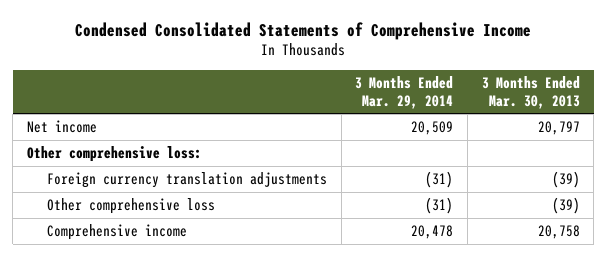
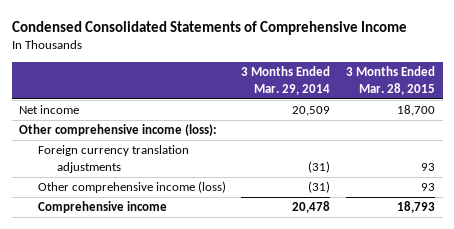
- | 3 Months Ended Mar. 29, 2014 | 3 Months Ended Mar. 30, 2013
+ | 3 Months Ended Mar. 29, 2014 | 3 Months Ended Mar. 28, 2015
- Other comprehensive loss:
+ Other comprehensive income (loss):
- Other comprehensive loss | (31) | (39)
+ Other comprehensive income (loss) | (31) | 93

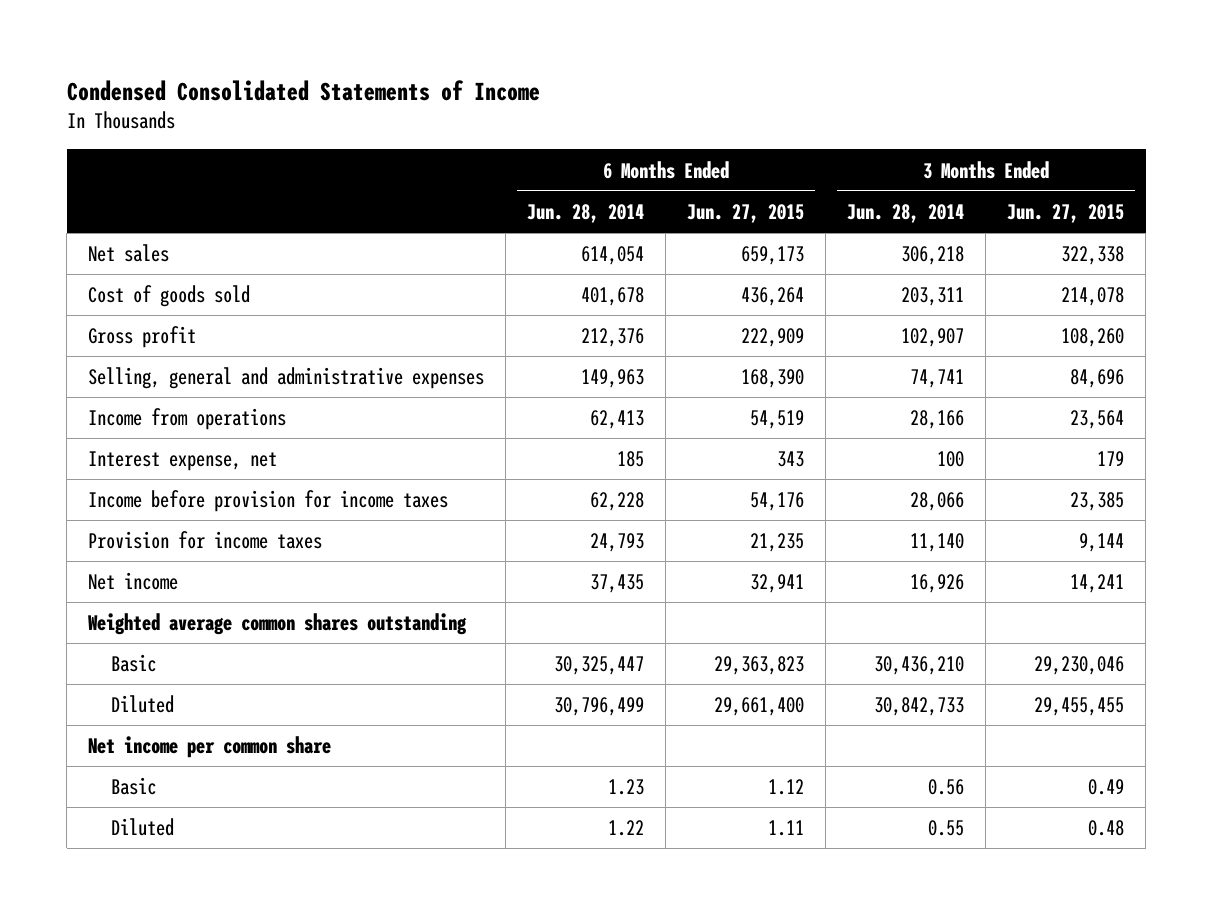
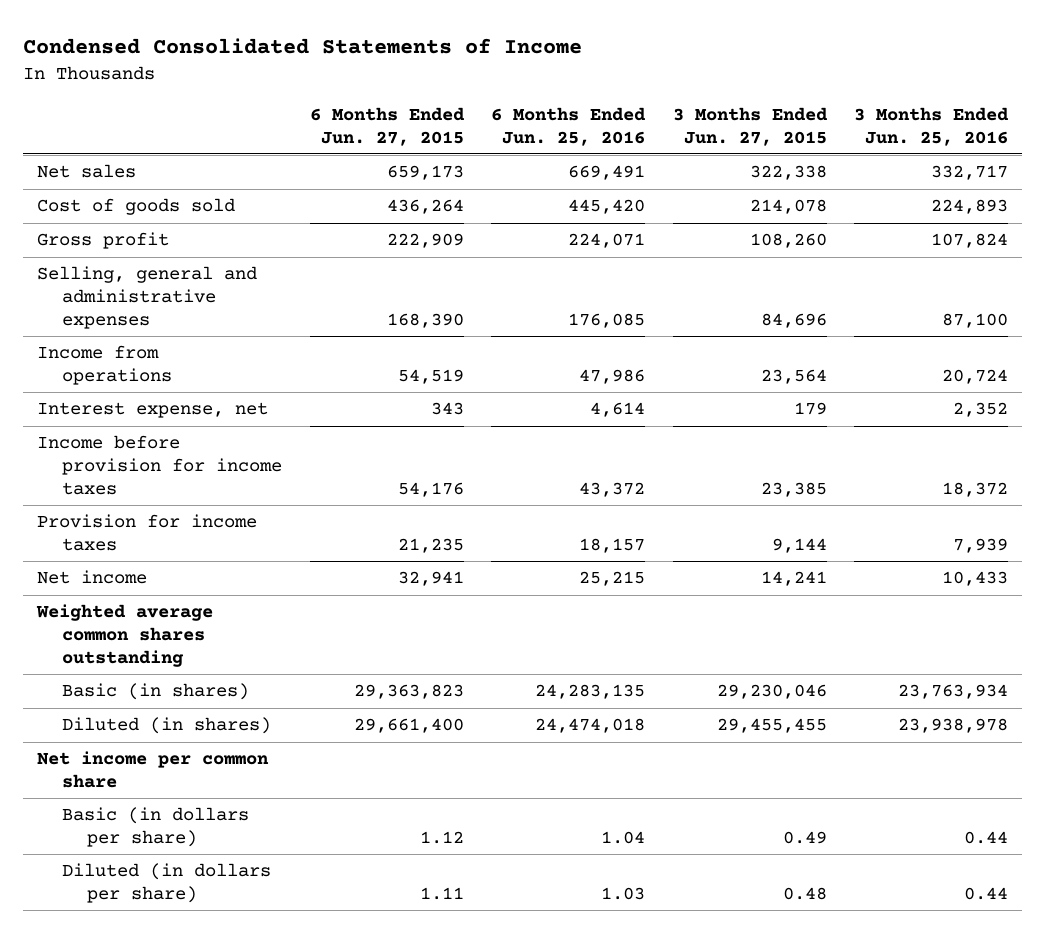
- | 6 Months Ended Jun. 28, 2014 | 6 Months Ended Jun. 27, 2015 | 3 Months Ended Jun. 28, 2014 | 3 Months Ended Jun. 27, 2015
+ | 6 Months Ended Jun. 27, 2015 | 6 Months Ended Jun. 25, 2016 | 3 Months Ended Jun. 27, 2015 | 3 Months Ended Jun. 25, 2016
- Basic | 30,325,447 | 29,363,823 | 30,436,210 | 29,230,046
- Diluted | 30,796,499 | 29,661,400 | 30,842,733 | 29,455,455
+ Basic (in shares) | 29,363,823 | 24,283,135 | 29,230,046 | 23,763,934
+ Diluted (in shares) | 29,661,400 | 24,474,018 | 29,455,455 | 23,938,978
- Basic | 1.23 | 1.12 | 0.56 | 0.49
- Diluted | 1.22 | 1.11 | 0.55 | 0.48
+ Basic (in dollars per share) | 1.12 | 1.04 | 0.49 | 0.44
+ Diluted (in dollars per share) | 1.11 | 1.03 | 0.48 | 0.44

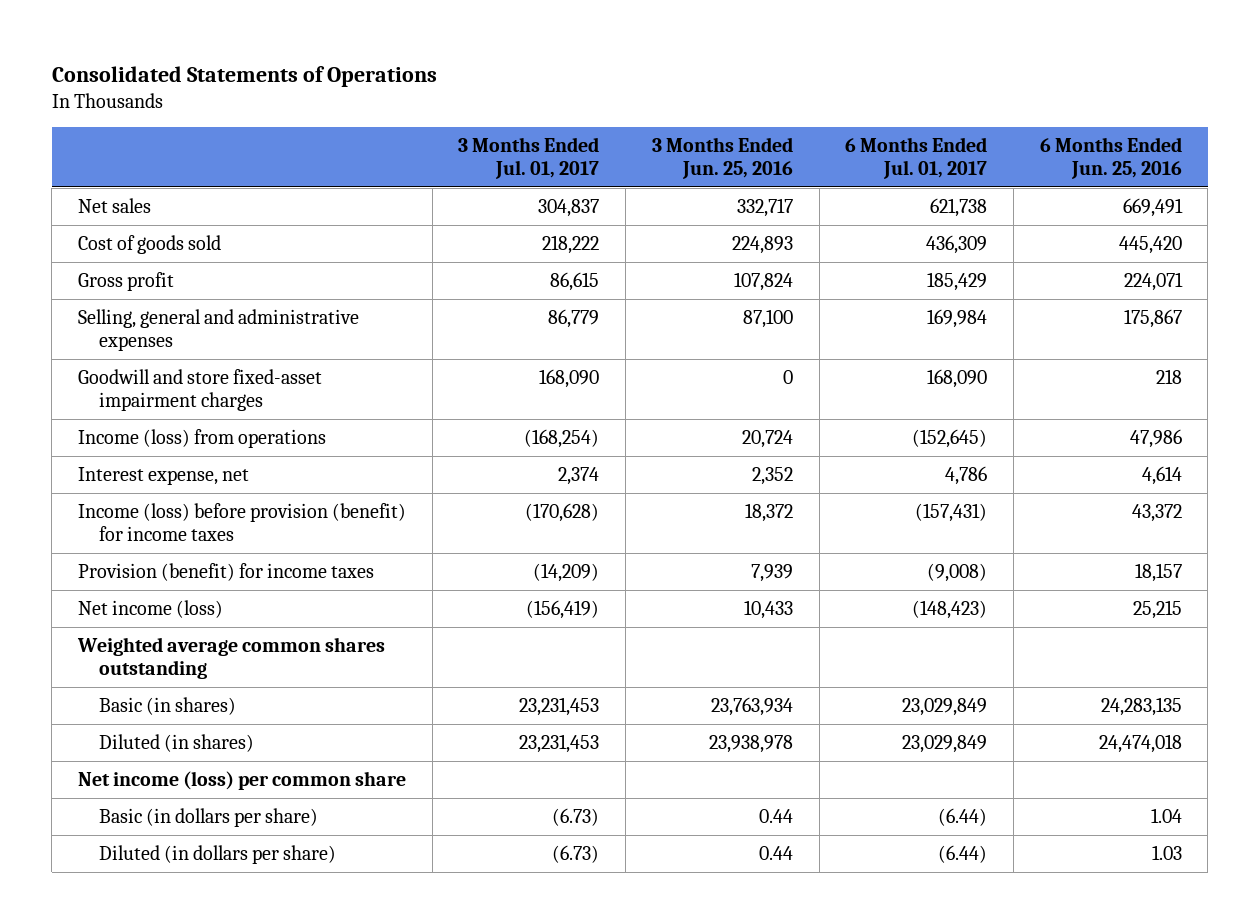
- Condensed Consolidated Statements of Income
+ Consolidated Statements of Operations
- | 6 Months Ended Jun. 27, 2015 | 6 Months Ended Jun. 25, 2016 | 3 Months Ended Jun. 27, 2015 | 3 Months Ended Jun. 25, 2016
+ | 3 Months Ended Jul. 01, 2017 | 3 Months Ended Jun. 25, 2016 | 6 Months Ended Jul. 01, 2017 | 6 Months Ended Jun. 25, 2016
- Selling, general and administrative expenses | 168,390 | 176,085 | 84,696 | 87,100
- Income from operations | 54,519 | 47,986 | 23,564 | 20,724
+ Selling, general and administrative expenses | 86,779 | 87,100 | 169,984 | 175,867
+ Goodwill and store fixed-asset impairment charges | 168,090 | 0 | 168,090 | 218
+ Income (loss) from operations | (168,254) | 20,724 | (152,645) | 47,986
- Income before provision for income taxes | 54,176 | 43,372 | 23,385 | 18,372
- Provision for income taxes | 21,235 | 18,157 | 9,144 | 7,939
- Net income | 32,941 | 25,215 | 14,241 | 10,433
+ Income (loss) before provision (benefit) for income taxes | (170,628) | 18,372 | (157,431) | 43,372
+ Provision (benefit) for income taxes | (14,209) | 7,939 | (9,008) | 18,157
+ Net income (loss) | (156,419) | 10,433 | (148,423) | 25,215
- Net income per common share
+ Net income (loss) per common share

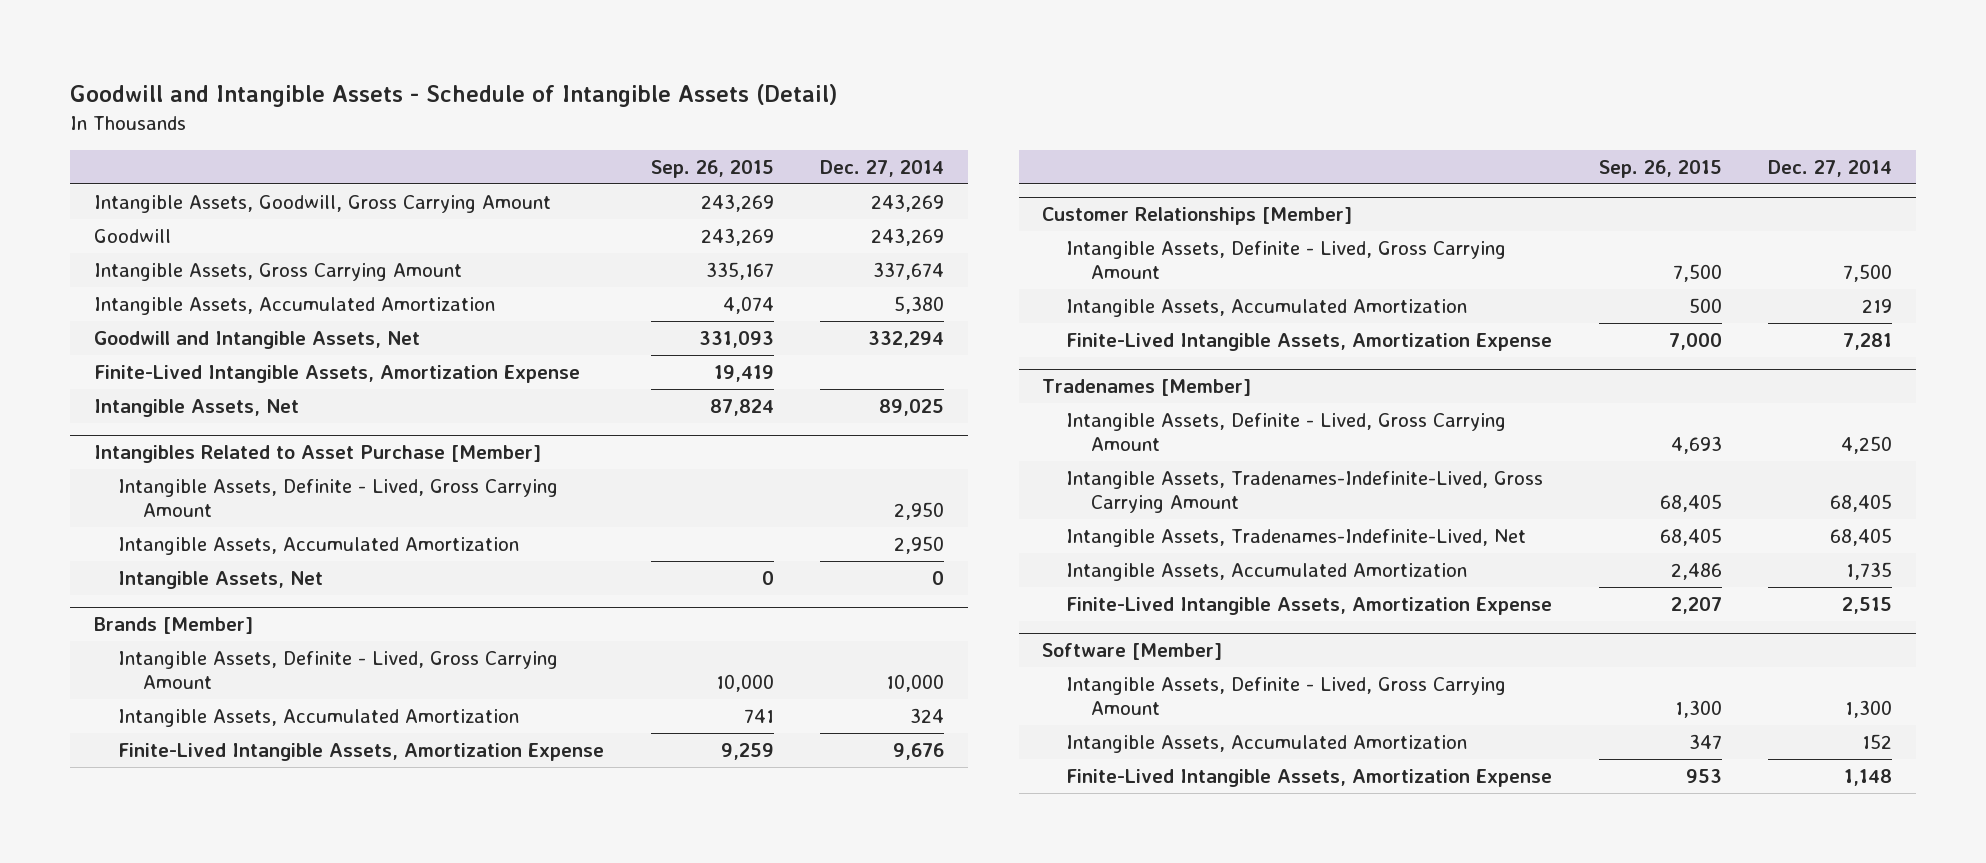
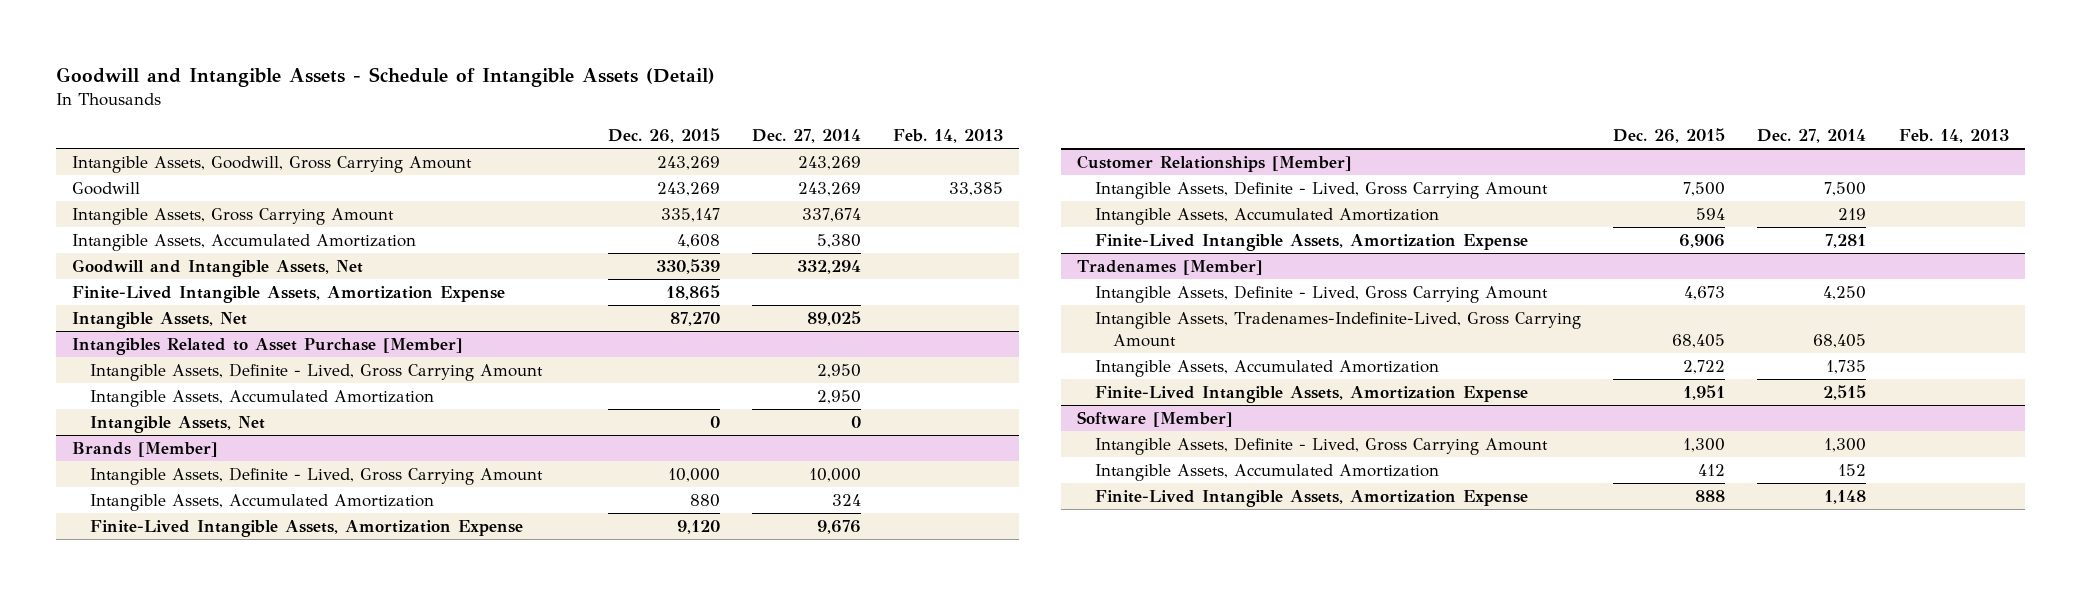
- | Sep. 26, 2015 | Dec. 27, 2014
+ | Dec. 26, 2015 | Dec. 27, 2014 | Feb. 14, 2013
@ Tradenames [Member]
- Intangible Assets, Tradenames-Indefinite-Lived, Net | 68,405 | 68,405

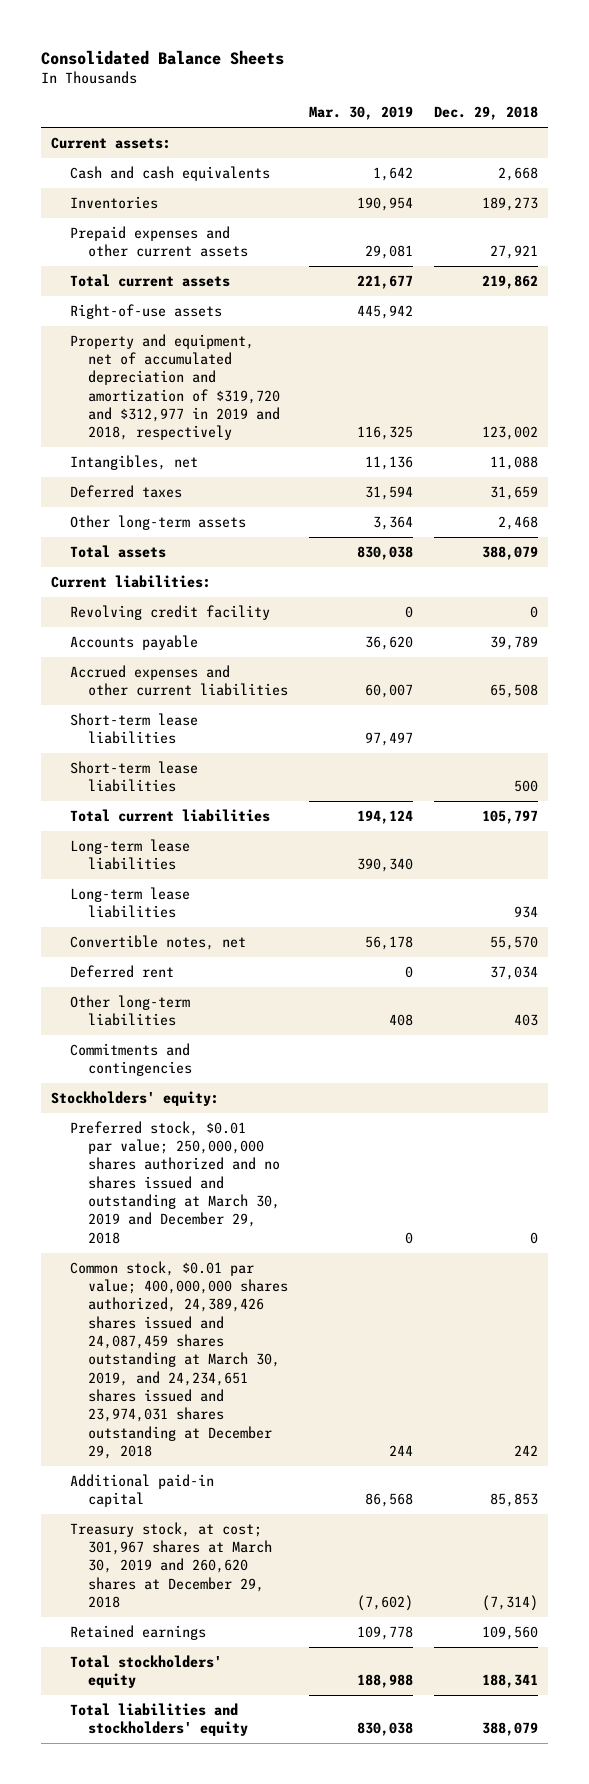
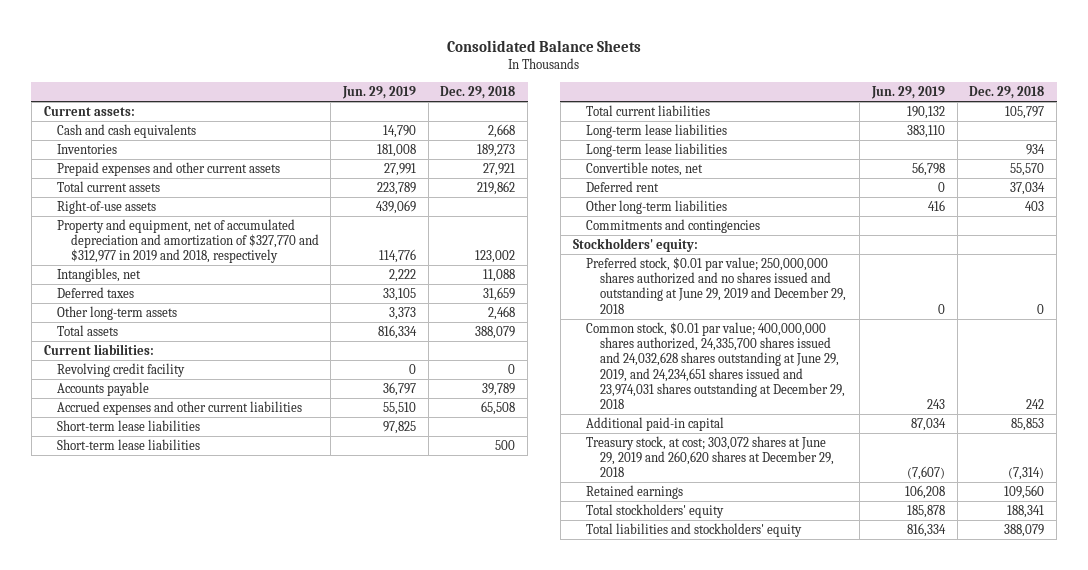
- | Mar. 30, 2019 | Dec. 29, 2018
+ | Jun. 29, 2019 | Dec. 29, 2018
- Property and equipment, net of accumulated depreciation and amortization of $319,720 and $312,977 in 2019 and 2018, respectively | 116,325 | 123,002
+ Property and equipment, net of accumulated depreciation and amortization of $327,770 and $312,977 in 2019 and 2018, respectively | 114,776 | 123,002
- Preferred stock, $0.01 par value; 250,000,000 shares authorized and no shares issued and outstanding at March 30, 2019 and December 29, 2018 | 0 | 0
- Common stock, $0.01 par value; 400,000,000 shares authorized, 24,389,426 shares issued and 24,087,459 shares outstanding at March 30, 2019, and 24,234,651 shares issued and 23,974,031 shares outstanding at December 29, 2018 | 244 | 242
+ Preferred stock, $0.01 par value; 250,000,000 shares authorized and no shares issued and outstanding at June 29, 2019 and December 29, 2018 | 0 | 0
+ Common stock, $0.01 par value; 400,000,000 shares authorized, 24,335,700 shares issued and 24,032,628 shares outstanding at June 29, 2019, and 24,234,651 shares issued and 23,974,031 shares outstanding at December 29, 2018 | 243 | 242
- Treasury stock, at cost; 301,967 shares at March 30, 2019 and 260,620 shares at December 29, 2018 | (7,602) | (7,314)
+ Treasury stock, at cost; 303,072 shares at June 29, 2019 and 260,620 shares at December 29, 2018 | (7,607) | (7,314)

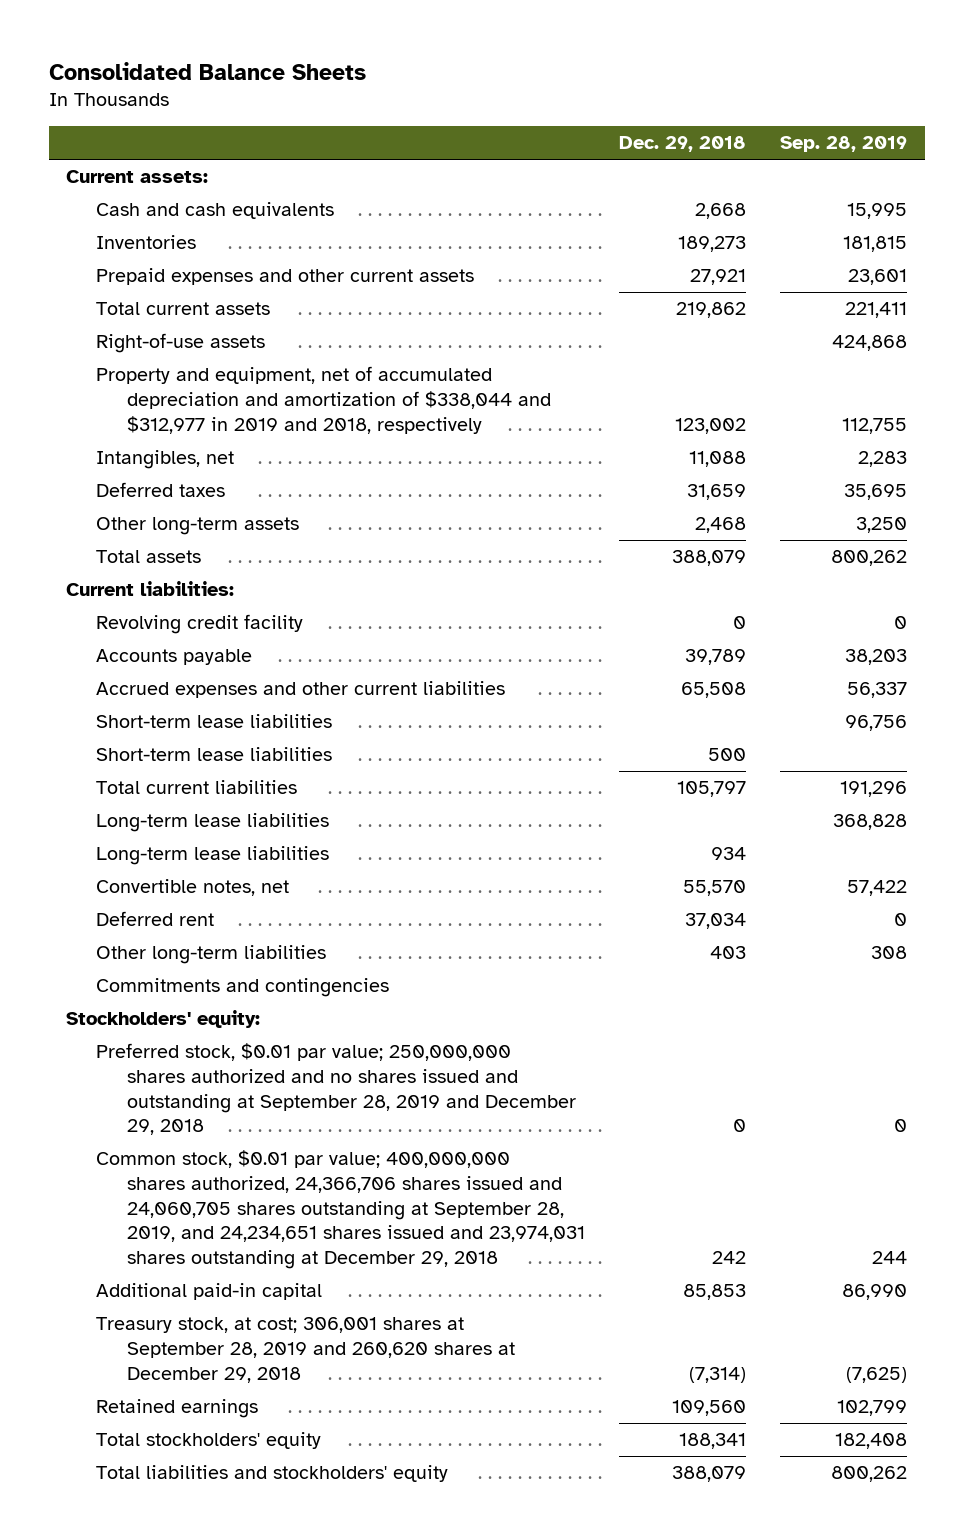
- | Jun. 29, 2019 | Dec. 29, 2018
+ | Dec. 29, 2018 | Sep. 28, 2019
- Property and equipment, net of accumulated depreciation and amortization of $327,770 and $312,977 in 2019 and 2018, respectively | 114,776 | 123,002
+ Property and equipment, net of accumulated depreciation and amortization of $338,044 and $312,977 in 2019 and 2018, respectively | 123,002 | 112,755
- Preferred stock, $0.01 par value; 250,000,000 shares authorized and no shares issued and outstanding at June 29, 2019 and December 29, 2018 | 0 | 0
- Common stock, $0.01 par value; 400,000,000 shares authorized, 24,335,700 shares issued and 24,032,628 shares outstanding at June 29, 2019, and 24,234,651 shares issued and 23,974,031 shares outstanding at December 29, 2018 | 243 | 242
+ Preferred stock, $0.01 par value; 250,000,000 shares authorized and no shares issued and outstanding at September 28, 2019 and December 29, 2018 | 0 | 0
+ Common stock, $0.01 par value; 400,000,000 shares authorized, 24,366,706 shares issued and 24,060,705 shares outstanding at September 28, 2019, and 24,234,651 shares issued and 23,974,031 shares outstanding at December 29, 2018 | 242 | 244
- Treasury stock, at cost; 303,072 shares at June 29, 2019 and 260,620 shares at December 29, 2018 | (7,607) | (7,314)
+ Treasury stock, at cost; 306,001 shares at September 28, 2019 and 260,620 shares at December 29, 2018 | (7,314) | (7,625)

